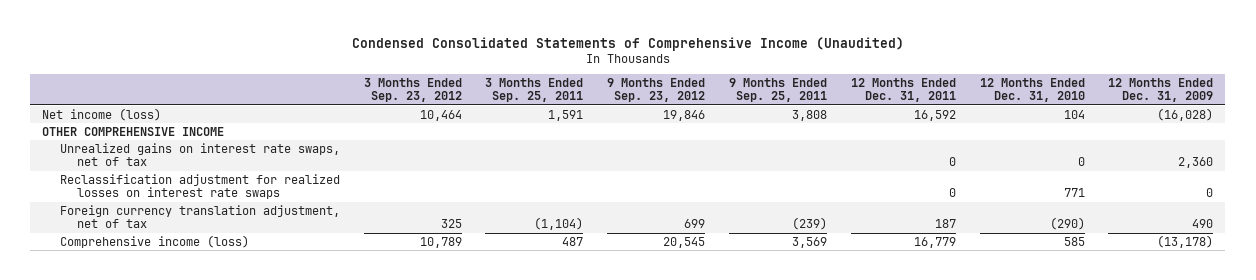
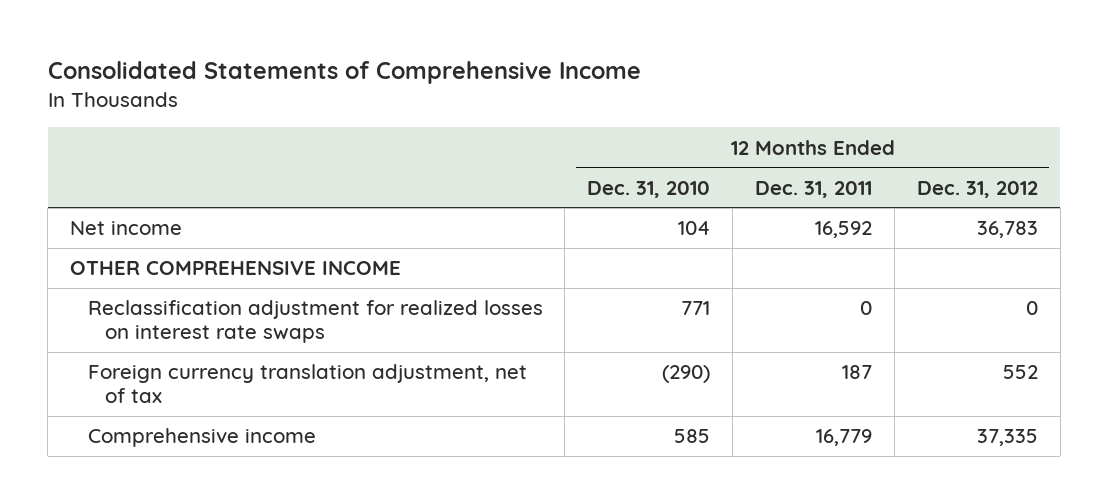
- Condensed Consolidated Statements of Comprehensive Income (Unaudited)
+ Consolidated Statements of Comprehensive Income
- | 3 Months Ended Sep. 23, 2012 | 3 Months Ended Sep. 25, 2011 | 9 Months Ended Sep. 23, 2012 | 9 Months Ended Sep. 25, 2011 | 12 Months Ended Dec. 31, 2011 | 12 Months Ended Dec. 31, 2010 | 12 Months Ended Dec. 31, 2009
+ | 12 Months Ended Dec. 31, 2010 | 12 Months Ended Dec. 31, 2011 | 12 Months Ended Dec. 31, 2012
- Net income (loss) | 10,464 | 1,591 | 19,846 | 3,808 | 16,592 | 104 | (16,028)
+ Net income | 104 | 16,592 | 36,783
- Unrealized gains on interest rate swaps, net of tax | | | | | 0 | 0 | 2,360
- Comprehensive income (loss) | 10,789 | 487 | 20,545 | 3,569 | 16,779 | 585 | (13,178)
+ Comprehensive income | 585 | 16,779 | 37,335

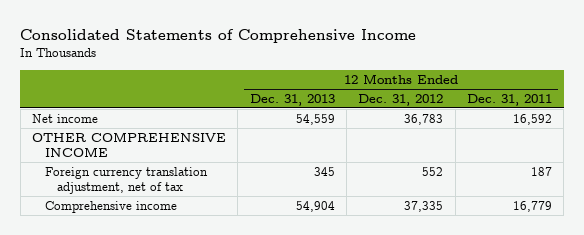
- | 12 Months Ended Dec. 31, 2010 | 12 Months Ended Dec. 31, 2011 | 12 Months Ended Dec. 31, 2012
+ | 12 Months Ended Dec. 31, 2013 | 12 Months Ended Dec. 31, 2012 | 12 Months Ended Dec. 31, 2011
- Reclassification adjustment for realized losses on interest rate swaps | 771 | 0 | 0

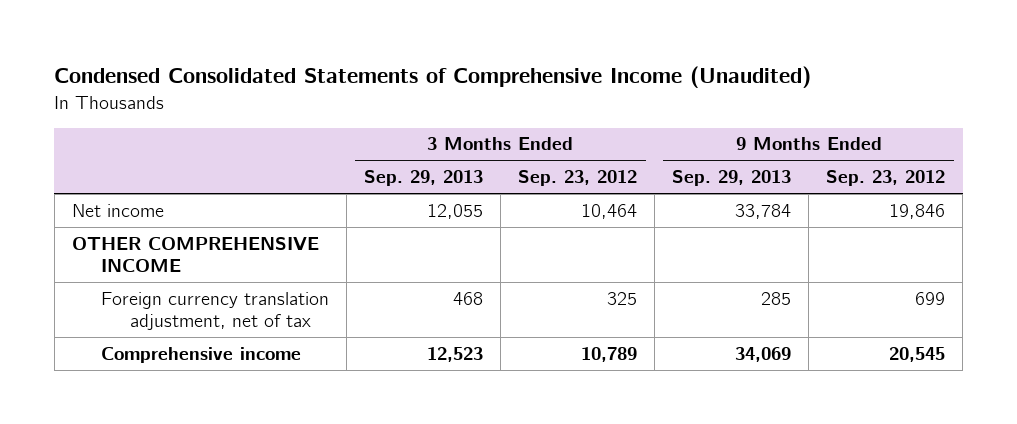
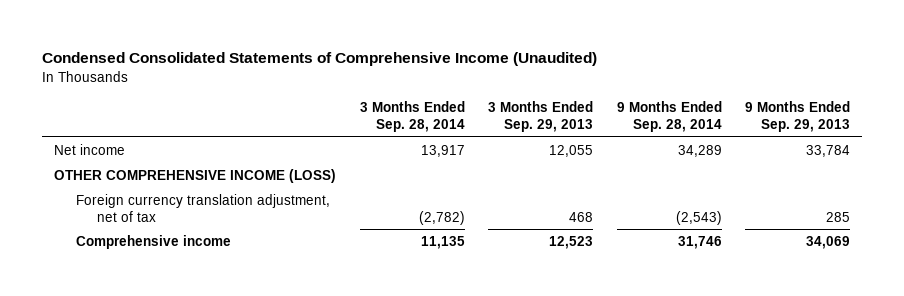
- | 3 Months Ended Sep. 29, 2013 | 3 Months Ended Sep. 23, 2012 | 9 Months Ended Sep. 29, 2013 | 9 Months Ended Sep. 23, 2012
+ | 3 Months Ended Sep. 28, 2014 | 3 Months Ended Sep. 29, 2013 | 9 Months Ended Sep. 28, 2014 | 9 Months Ended Sep. 29, 2013
- OTHER COMPREHENSIVE INCOME
+ OTHER COMPREHENSIVE INCOME (LOSS)

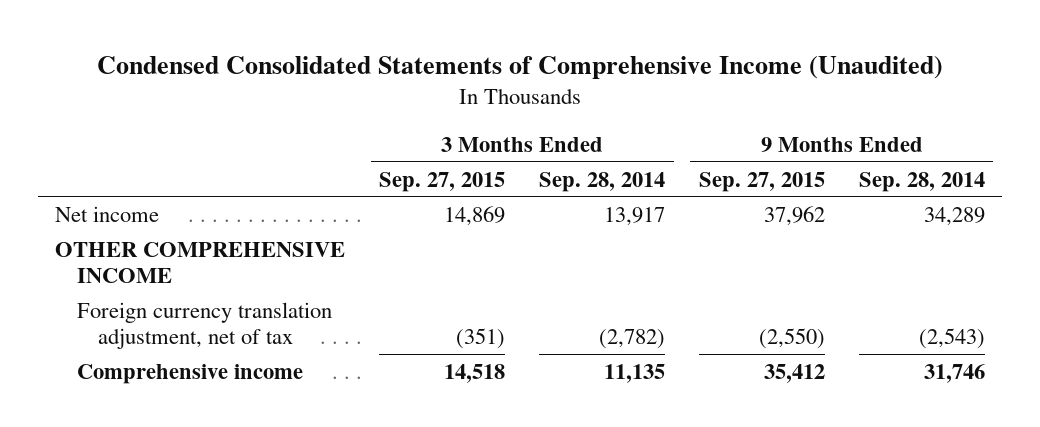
- | 3 Months Ended Sep. 28, 2014 | 3 Months Ended Sep. 29, 2013 | 9 Months Ended Sep. 28, 2014 | 9 Months Ended Sep. 29, 2013
+ | 3 Months Ended Sep. 27, 2015 | 3 Months Ended Sep. 28, 2014 | 9 Months Ended Sep. 27, 2015 | 9 Months Ended Sep. 28, 2014
- OTHER COMPREHENSIVE INCOME (LOSS)
+ OTHER COMPREHENSIVE INCOME

